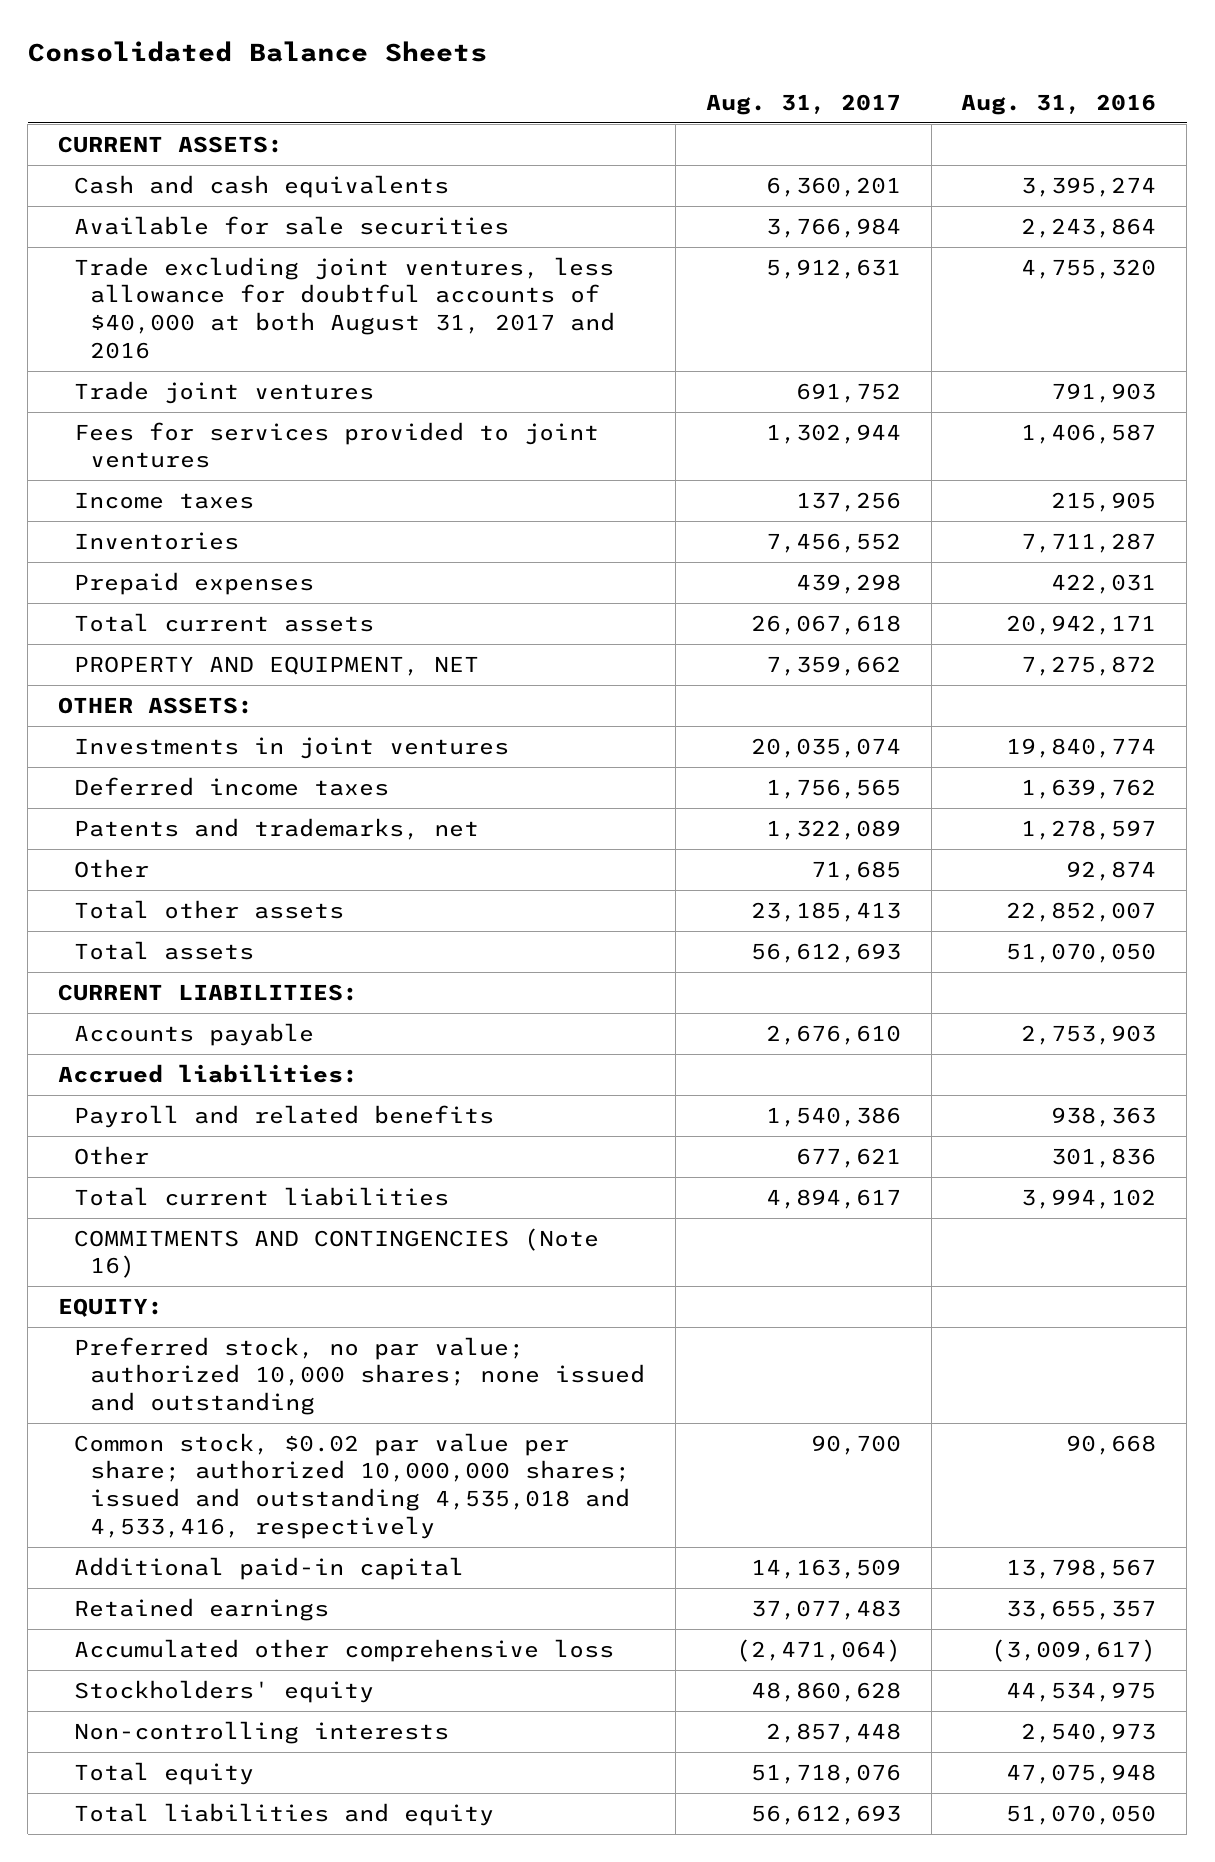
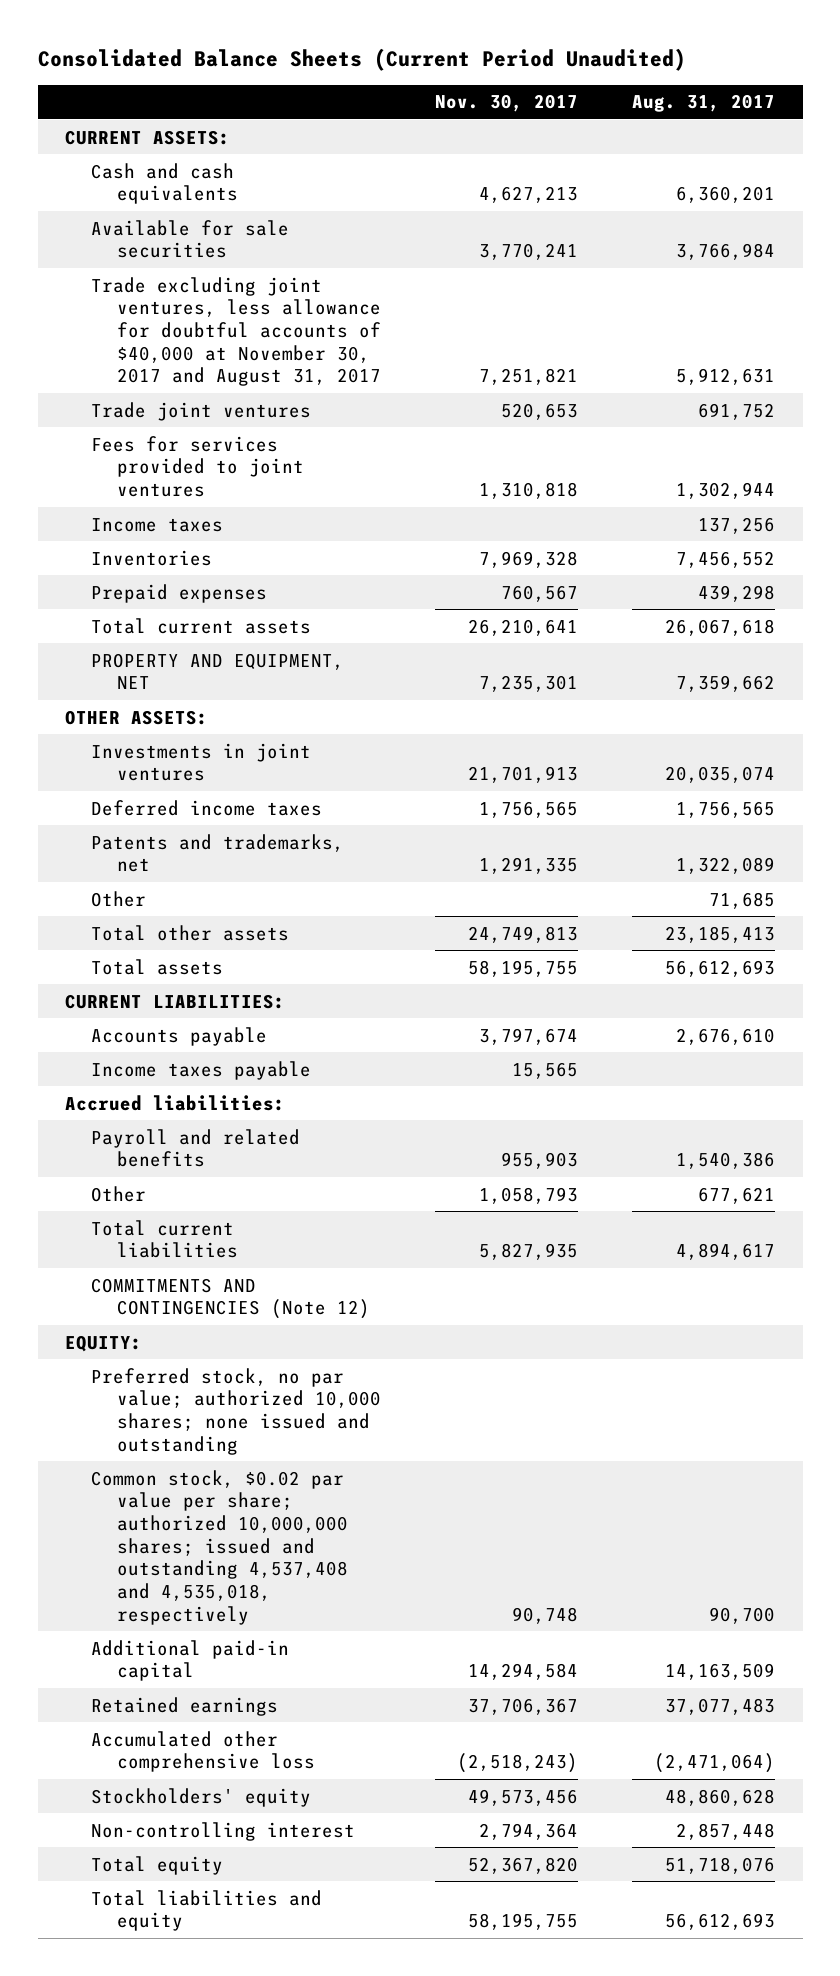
- Consolidated Balance Sheets
+ Consolidated Balance Sheets (Current Period Unaudited)
- | Aug. 31, 2017 | Aug. 31, 2016
+ | Nov. 30, 2017 | Aug. 31, 2017
- Trade excluding joint ventures, less allowance for doubtful accounts of $40,000 at both August 31, 2017 and 2016 | 5,912,631 | 4,755,320
+ Trade excluding joint ventures, less allowance for doubtful accounts of $40,000 at November 30, 2017 and August 31, 2017 | 7,251,821 | 5,912,631
+ Income taxes payable | 15,565 |
- COMMITMENTS AND CONTINGENCIES (Note 16)
+ COMMITMENTS AND CONTINGENCIES (Note 12)
- Common stock, $0.02 par value per share; authorized 10,000,000 shares; issued and outstanding 4,535,018 and 4,533,416, respectively | 90,700 | 90,668
+ Common stock, $0.02 par value per share; authorized 10,000,000 shares; issued and outstanding 4,537,408 and 4,535,018, respectively | 90,748 | 90,700
- Non-controlling interests | 2,857,448 | 2,540,973
+ Non-controlling interest | 2,794,364 | 2,857,448

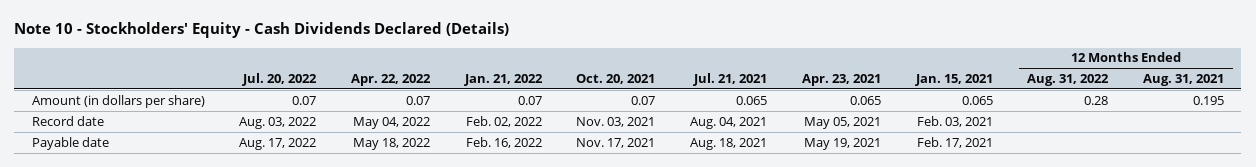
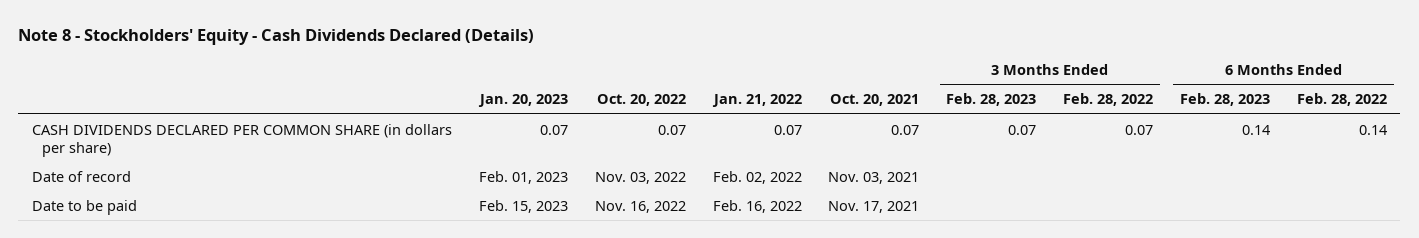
- Note 10 - Stockholders' Equity - Cash Dividends Declared (Details)
+ Note 8 - Stockholders' Equity - Cash Dividends Declared (Details)
- | Jul. 20, 2022 | Apr. 22, 2022 | Jan. 21, 2022 | Oct. 20, 2021 | Jul. 21, 2021 | Apr. 23, 2021 | Jan. 15, 2021 | 12 Months Ended Aug. 31, 2022 | 12 Months Ended Aug. 31, 2021
+ | Jan. 20, 2023 | Oct. 20, 2022 | Jan. 21, 2022 | Oct. 20, 2021 | 3 Months Ended Feb. 28, 2023 | 3 Months Ended Feb. 28, 2022 | 6 Months Ended Feb. 28, 2023 | 6 Months Ended Feb. 28, 2022
- Amount (in dollars per share) | 0.07 | 0.07 | 0.07 | 0.07 | 0.065 | 0.065 | 0.065 | 0.28 | 0.195
- Record date | Aug. 03, 2022 | May 04, 2022 | Feb. 02, 2022 | Nov. 03, 2021 | Aug. 04, 2021 | May 05, 2021 | Feb. 03, 2021 | |
- Payable date | Aug. 17, 2022 | May 18, 2022 | Feb. 16, 2022 | Nov. 17, 2021 | Aug. 18, 2021 | May 19, 2021 | Feb. 17, 2021 | |
+ CASH DIVIDENDS DECLARED PER COMMON SHARE (in dollars per share) | 0.07 | 0.07 | 0.07 | 0.07 | 0.07 | 0.07 | 0.14 | 0.14
+ Date of record | Feb. 01, 2023 | Nov. 03, 2022 | Feb. 02, 2022 | Nov. 03, 2021 | | | |
+ Date to be paid | Feb. 15, 2023 | Nov. 16, 2022 | Feb. 16, 2022 | Nov. 17, 2021 | | | |

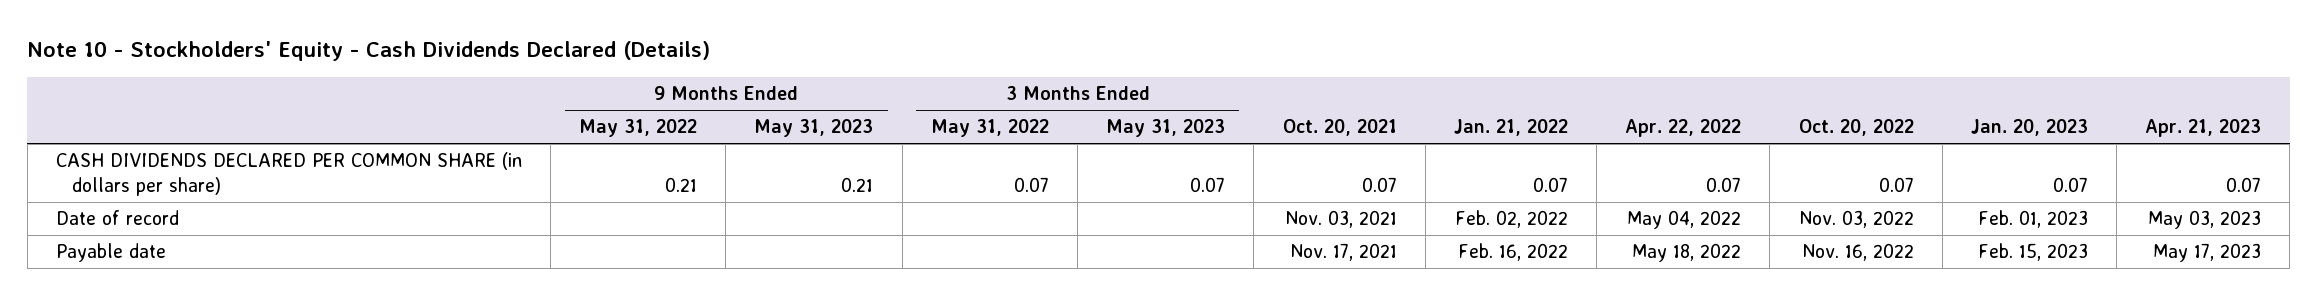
- Note 8 - Stockholders' Equity - Cash Dividends Declared (Details)
+ Note 10 - Stockholders' Equity - Cash Dividends Declared (Details)
- | Jan. 20, 2023 | Oct. 20, 2022 | Jan. 21, 2022 | Oct. 20, 2021 | 3 Months Ended Feb. 28, 2023 | 3 Months Ended Feb. 28, 2022 | 6 Months Ended Feb. 28, 2023 | 6 Months Ended Feb. 28, 2022
+ | 9 Months Ended May 31, 2022 | 9 Months Ended May 31, 2023 | 3 Months Ended May 31, 2022 | 3 Months Ended May 31, 2023 | Oct. 20, 2021 | Jan. 21, 2022 | Apr. 22, 2022 | Oct. 20, 2022 | Jan. 20, 2023 | Apr. 21, 2023
- Date to be paid | Feb. 15, 2023 | Nov. 16, 2022 | Feb. 16, 2022 | Nov. 17, 2021 | | | |
+ Payable date | | | | | Nov. 17, 2021 | Feb. 16, 2022 | May 18, 2022 | Nov. 16, 2022 | Feb. 15, 2023 | May 17, 2023

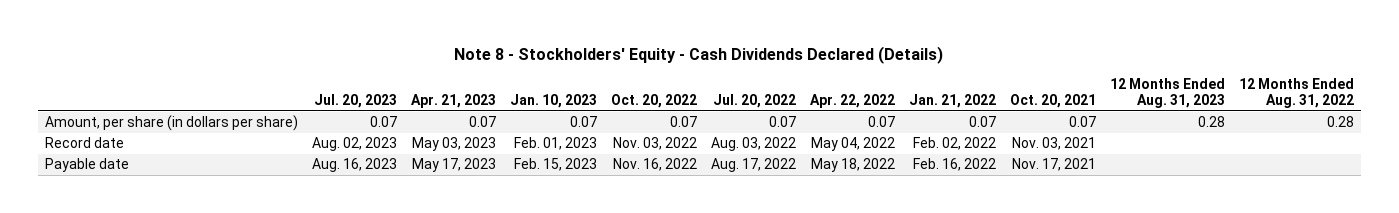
- Note 10 - Stockholders' Equity - Cash Dividends Declared (Details)
+ Note 8 - Stockholders' Equity - Cash Dividends Declared (Details)
- | 9 Months Ended May 31, 2022 | 9 Months Ended May 31, 2023 | 3 Months Ended May 31, 2022 | 3 Months Ended May 31, 2023 | Oct. 20, 2021 | Jan. 21, 2022 | Apr. 22, 2022 | Oct. 20, 2022 | Jan. 20, 2023 | Apr. 21, 2023
+ | Jul. 20, 2023 | Apr. 21, 2023 | Jan. 10, 2023 | Oct. 20, 2022 | Jul. 20, 2022 | Apr. 22, 2022 | Jan. 21, 2022 | Oct. 20, 2021 | 12 Months Ended Aug. 31, 2023 | 12 Months Ended Aug. 31, 2022
- CASH DIVIDENDS DECLARED PER COMMON SHARE (in dollars per share) | 0.21 | 0.21 | 0.07 | 0.07 | 0.07 | 0.07 | 0.07 | 0.07 | 0.07 | 0.07
- Date of record | | | | | Nov. 03, 2021 | Feb. 02, 2022 | May 04, 2022 | Nov. 03, 2022 | Feb. 01, 2023 | May 03, 2023
+ Amount, per share (in dollars per share) | 0.07 | 0.07 | 0.07 | 0.07 | 0.07 | 0.07 | 0.07 | 0.07 | 0.28 | 0.28
+ Record date | Aug. 02, 2023 | May 03, 2023 | Feb. 01, 2023 | Nov. 03, 2022 | Aug. 03, 2022 | May 04, 2022 | Feb. 02, 2022 | Nov. 03, 2021 | |

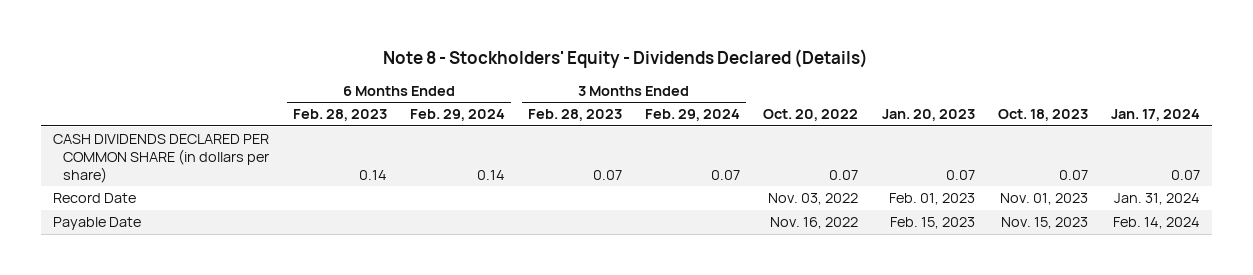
- Note 8 - Stockholders' Equity - Cash Dividends Declared (Details)
+ Note 8 - Stockholders' Equity - Dividends Declared (Details)
- | Jul. 20, 2023 | Apr. 21, 2023 | Jan. 10, 2023 | Oct. 20, 2022 | Jul. 20, 2022 | Apr. 22, 2022 | Jan. 21, 2022 | Oct. 20, 2021 | 12 Months Ended Aug. 31, 2023 | 12 Months Ended Aug. 31, 2022
+ | 6 Months Ended Feb. 28, 2023 | 6 Months Ended Feb. 29, 2024 | 3 Months Ended Feb. 28, 2023 | 3 Months Ended Feb. 29, 2024 | Oct. 20, 2022 | Jan. 20, 2023 | Oct. 18, 2023 | Jan. 17, 2024
- Amount, per share (in dollars per share) | 0.07 | 0.07 | 0.07 | 0.07 | 0.07 | 0.07 | 0.07 | 0.07 | 0.28 | 0.28
- Record date | Aug. 02, 2023 | May 03, 2023 | Feb. 01, 2023 | Nov. 03, 2022 | Aug. 03, 2022 | May 04, 2022 | Feb. 02, 2022 | Nov. 03, 2021 | |
- Payable date | Aug. 16, 2023 | May 17, 2023 | Feb. 15, 2023 | Nov. 16, 2022 | Aug. 17, 2022 | May 18, 2022 | Feb. 16, 2022 | Nov. 17, 2021 | |
+ CASH DIVIDENDS DECLARED PER COMMON SHARE (in dollars per share) | 0.14 | 0.14 | 0.07 | 0.07 | 0.07 | 0.07 | 0.07 | 0.07
+ Record Date | | | | | Nov. 03, 2022 | Feb. 01, 2023 | Nov. 01, 2023 | Jan. 31, 2024
+ Payable Date | | | | | Nov. 16, 2022 | Feb. 15, 2023 | Nov. 15, 2023 | Feb. 14, 2024

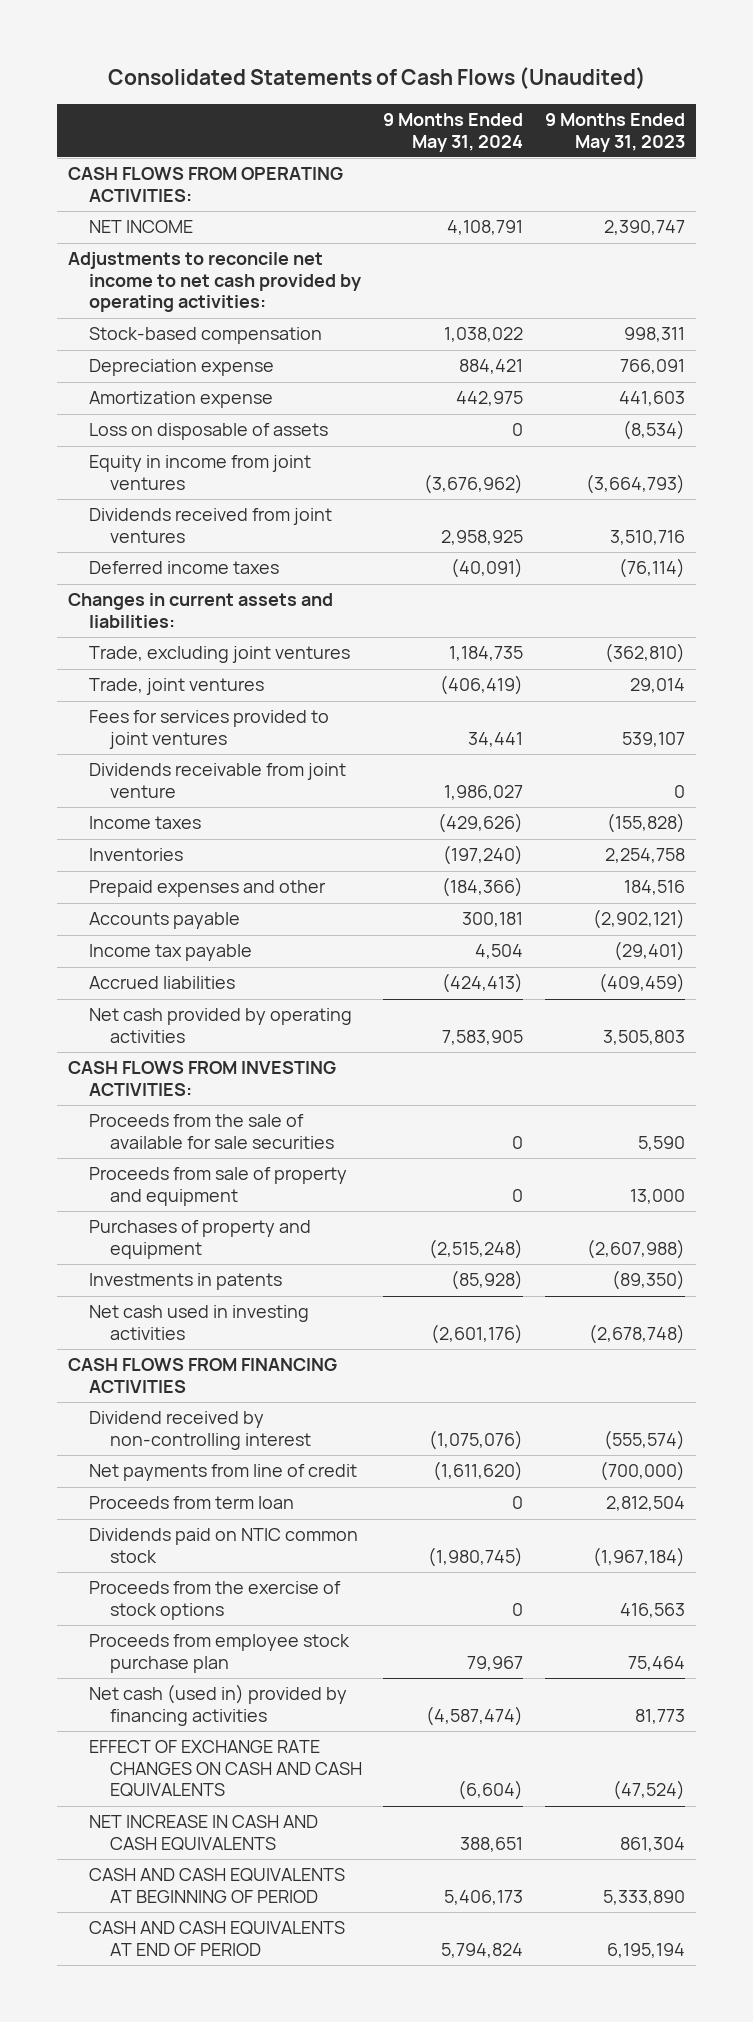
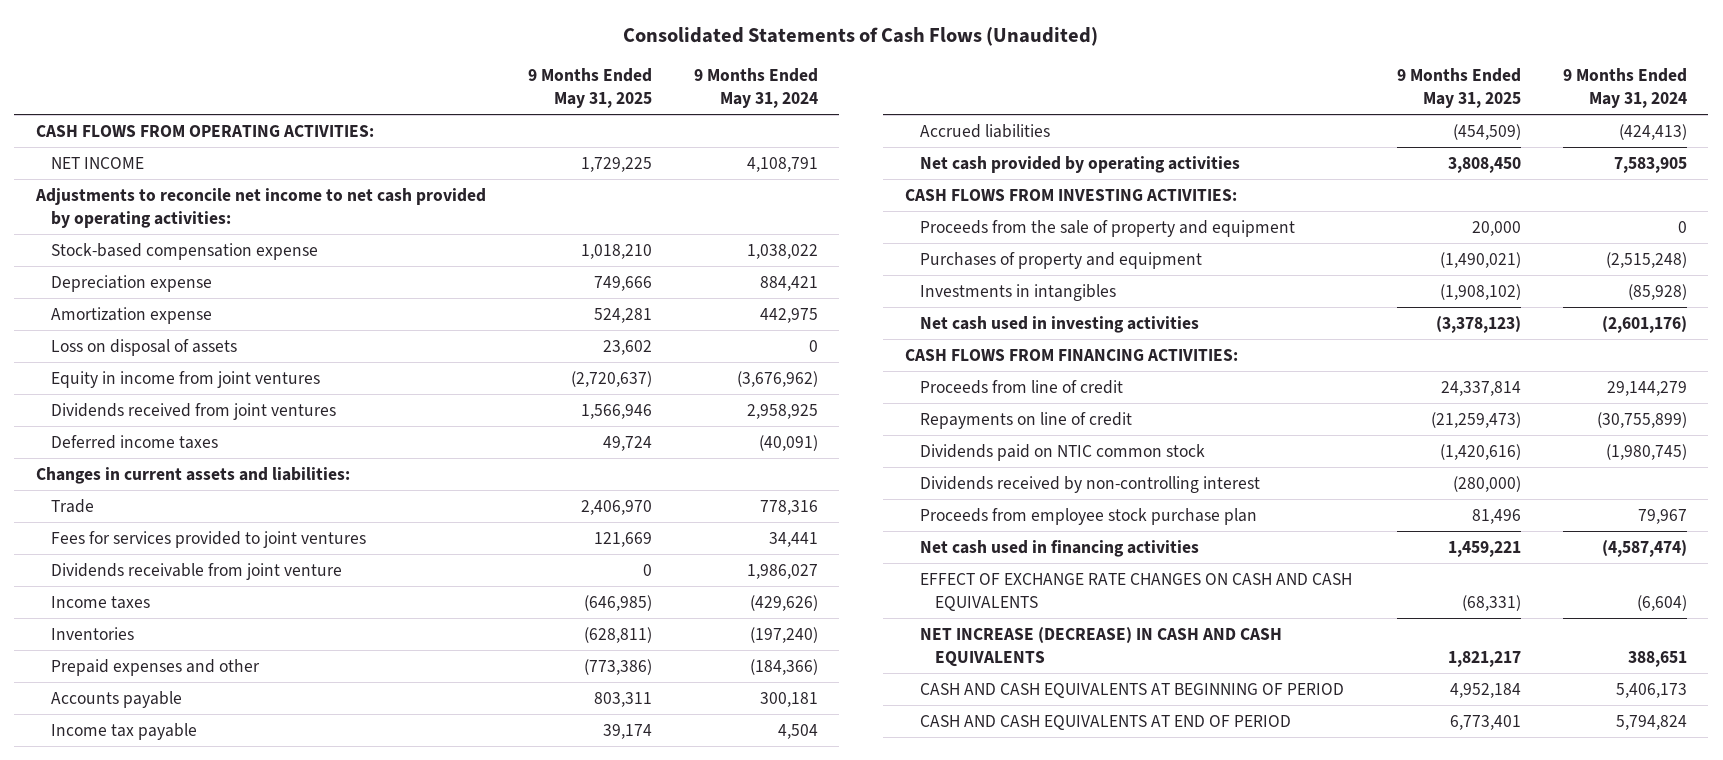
- | 9 Months Ended May 31, 2024 | 9 Months Ended May 31, 2023
+ | 9 Months Ended May 31, 2025 | 9 Months Ended May 31, 2024
- Stock-based compensation | 1,038,022 | 998,311
+ Stock-based compensation expense | 1,018,210 | 1,038,022
- Loss on disposable of assets | 0 | (8,534)
+ Loss on disposal of assets | 23,602 | 0
- Trade, excluding joint ventures | 1,184,735 | (362,810)
- Trade, joint ventures | (406,419) | 29,014
+ Trade | 2,406,970 | 778,316
- Proceeds from the sale of available for sale securities | 0 | 5,590
- Proceeds from sale of property and equipment | 0 | 13,000
+ Proceeds from the sale of property and equipment | 20,000 | 0
- Investments in patents | (85,928) | (89,350)
+ Investments in intangibles | (1,908,102) | (85,928)
- CASH FLOWS FROM FINANCING ACTIVITIES
- Dividend received by non-controlling interest | (1,075,076) | (555,574)
- Net payments from line of credit | (1,611,620) | (700,000)
- Proceeds from term loan | 0 | 2,812,504
+ CASH FLOWS FROM FINANCING ACTIVITIES:
+ Proceeds from line of credit | 24,337,814 | 29,144,279
+ Repayments on line of credit | (21,259,473) | (30,755,899)
- Proceeds from the exercise of stock options | 0 | 416,563
+ Dividends received by non-controlling interest | (280,000) |
- Net cash (used in) provided by financing activities | (4,587,474) | 81,773
+ Net cash used in financing activities | 1,459,221 | (4,587,474)
- NET INCREASE IN CASH AND CASH EQUIVALENTS | 388,651 | 861,304
+ NET INCREASE (DECREASE) IN CASH AND CASH EQUIVALENTS | 1,821,217 | 388,651

